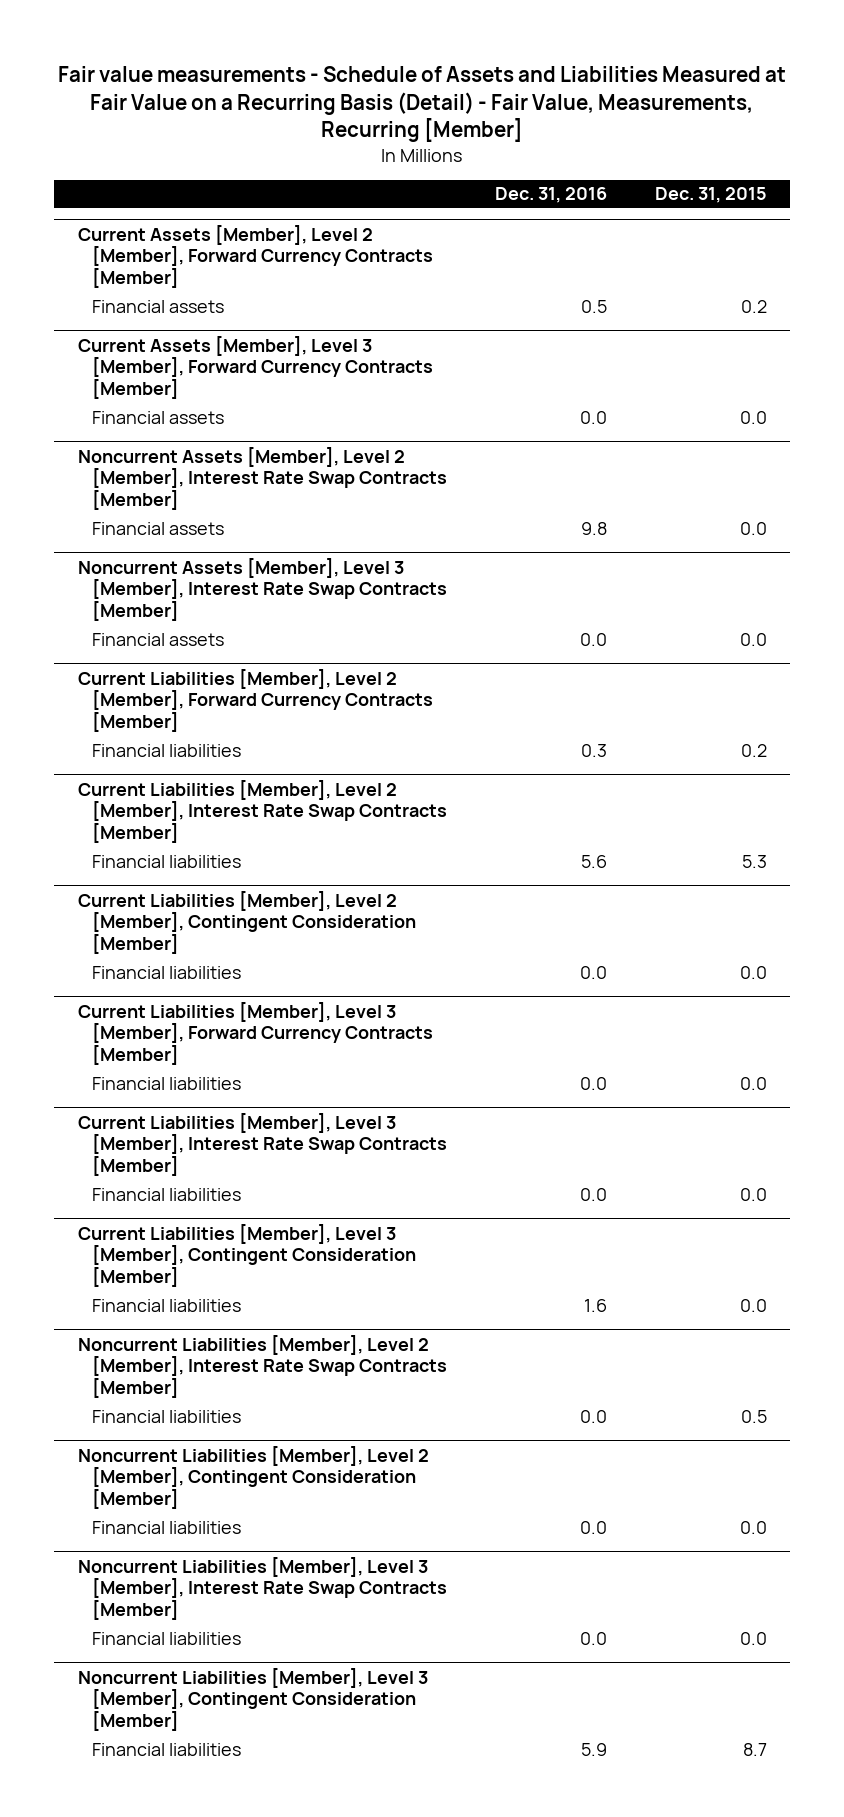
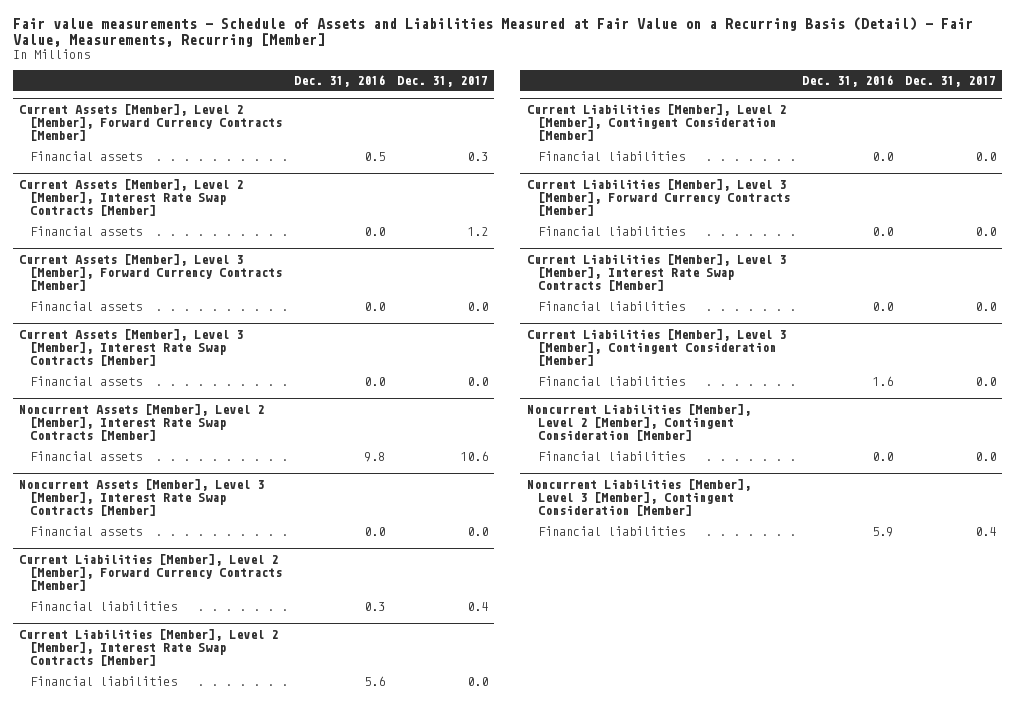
- | Dec. 31, 2016 | Dec. 31, 2015
+ | Dec. 31, 2016 | Dec. 31, 2017
+ Current Assets [Member], Level 2 [Member], Interest Rate Swap Contracts [Member]
+ Financial assets | 0.0 | 1.2
+ Current Assets [Member], Level 3 [Member], Interest Rate Swap Contracts [Member]
+ Financial assets | 0.0 | 0.0
- Noncurrent Liabilities [Member], Level 2 [Member], Interest Rate Swap Contracts [Member]
- Financial liabilities | 0.0 | 0.5
- Noncurrent Liabilities [Member], Level 3 [Member], Interest Rate Swap Contracts [Member]
- Financial liabilities | 0.0 | 0.0

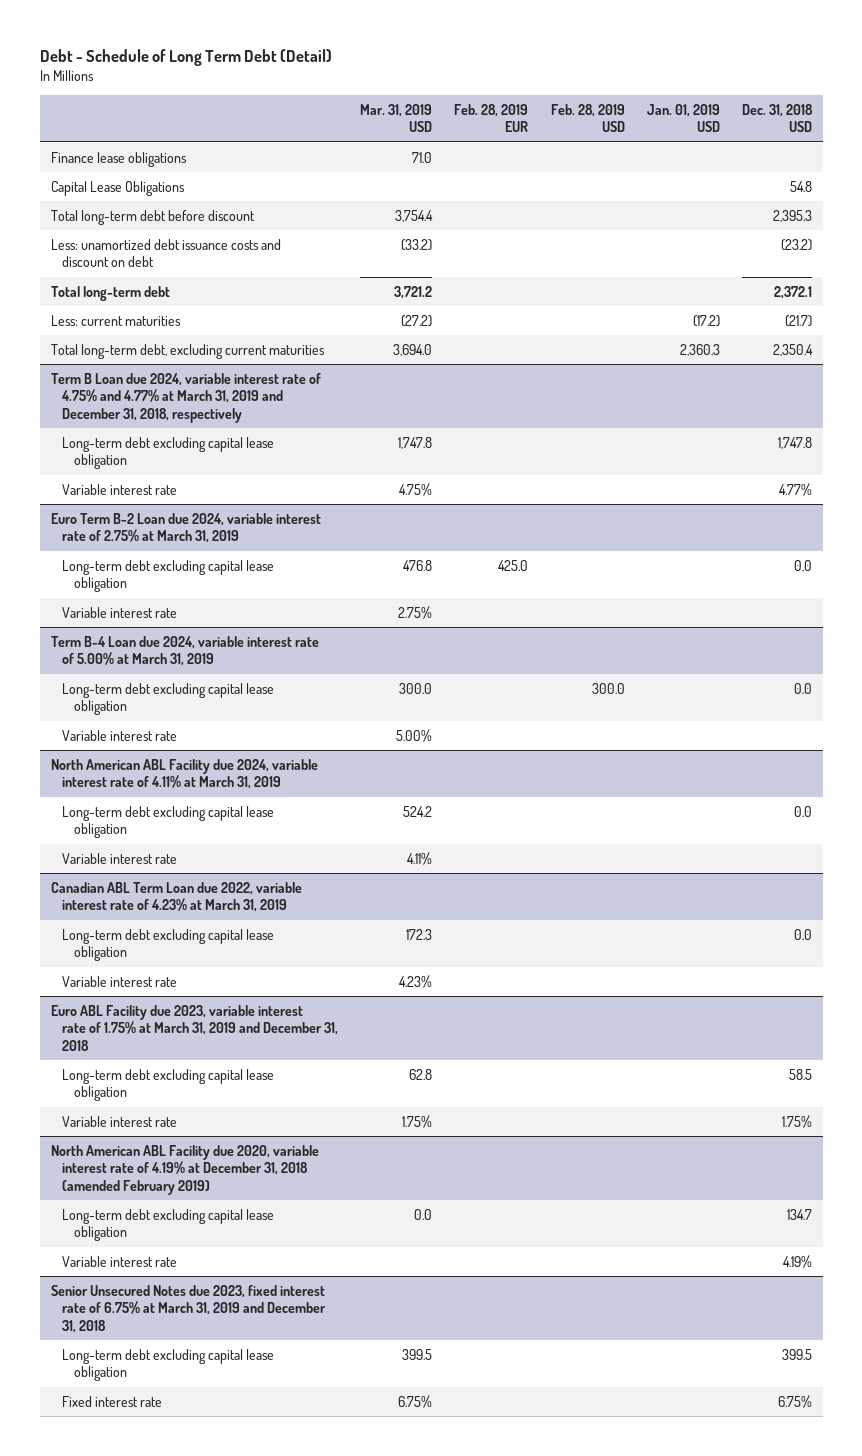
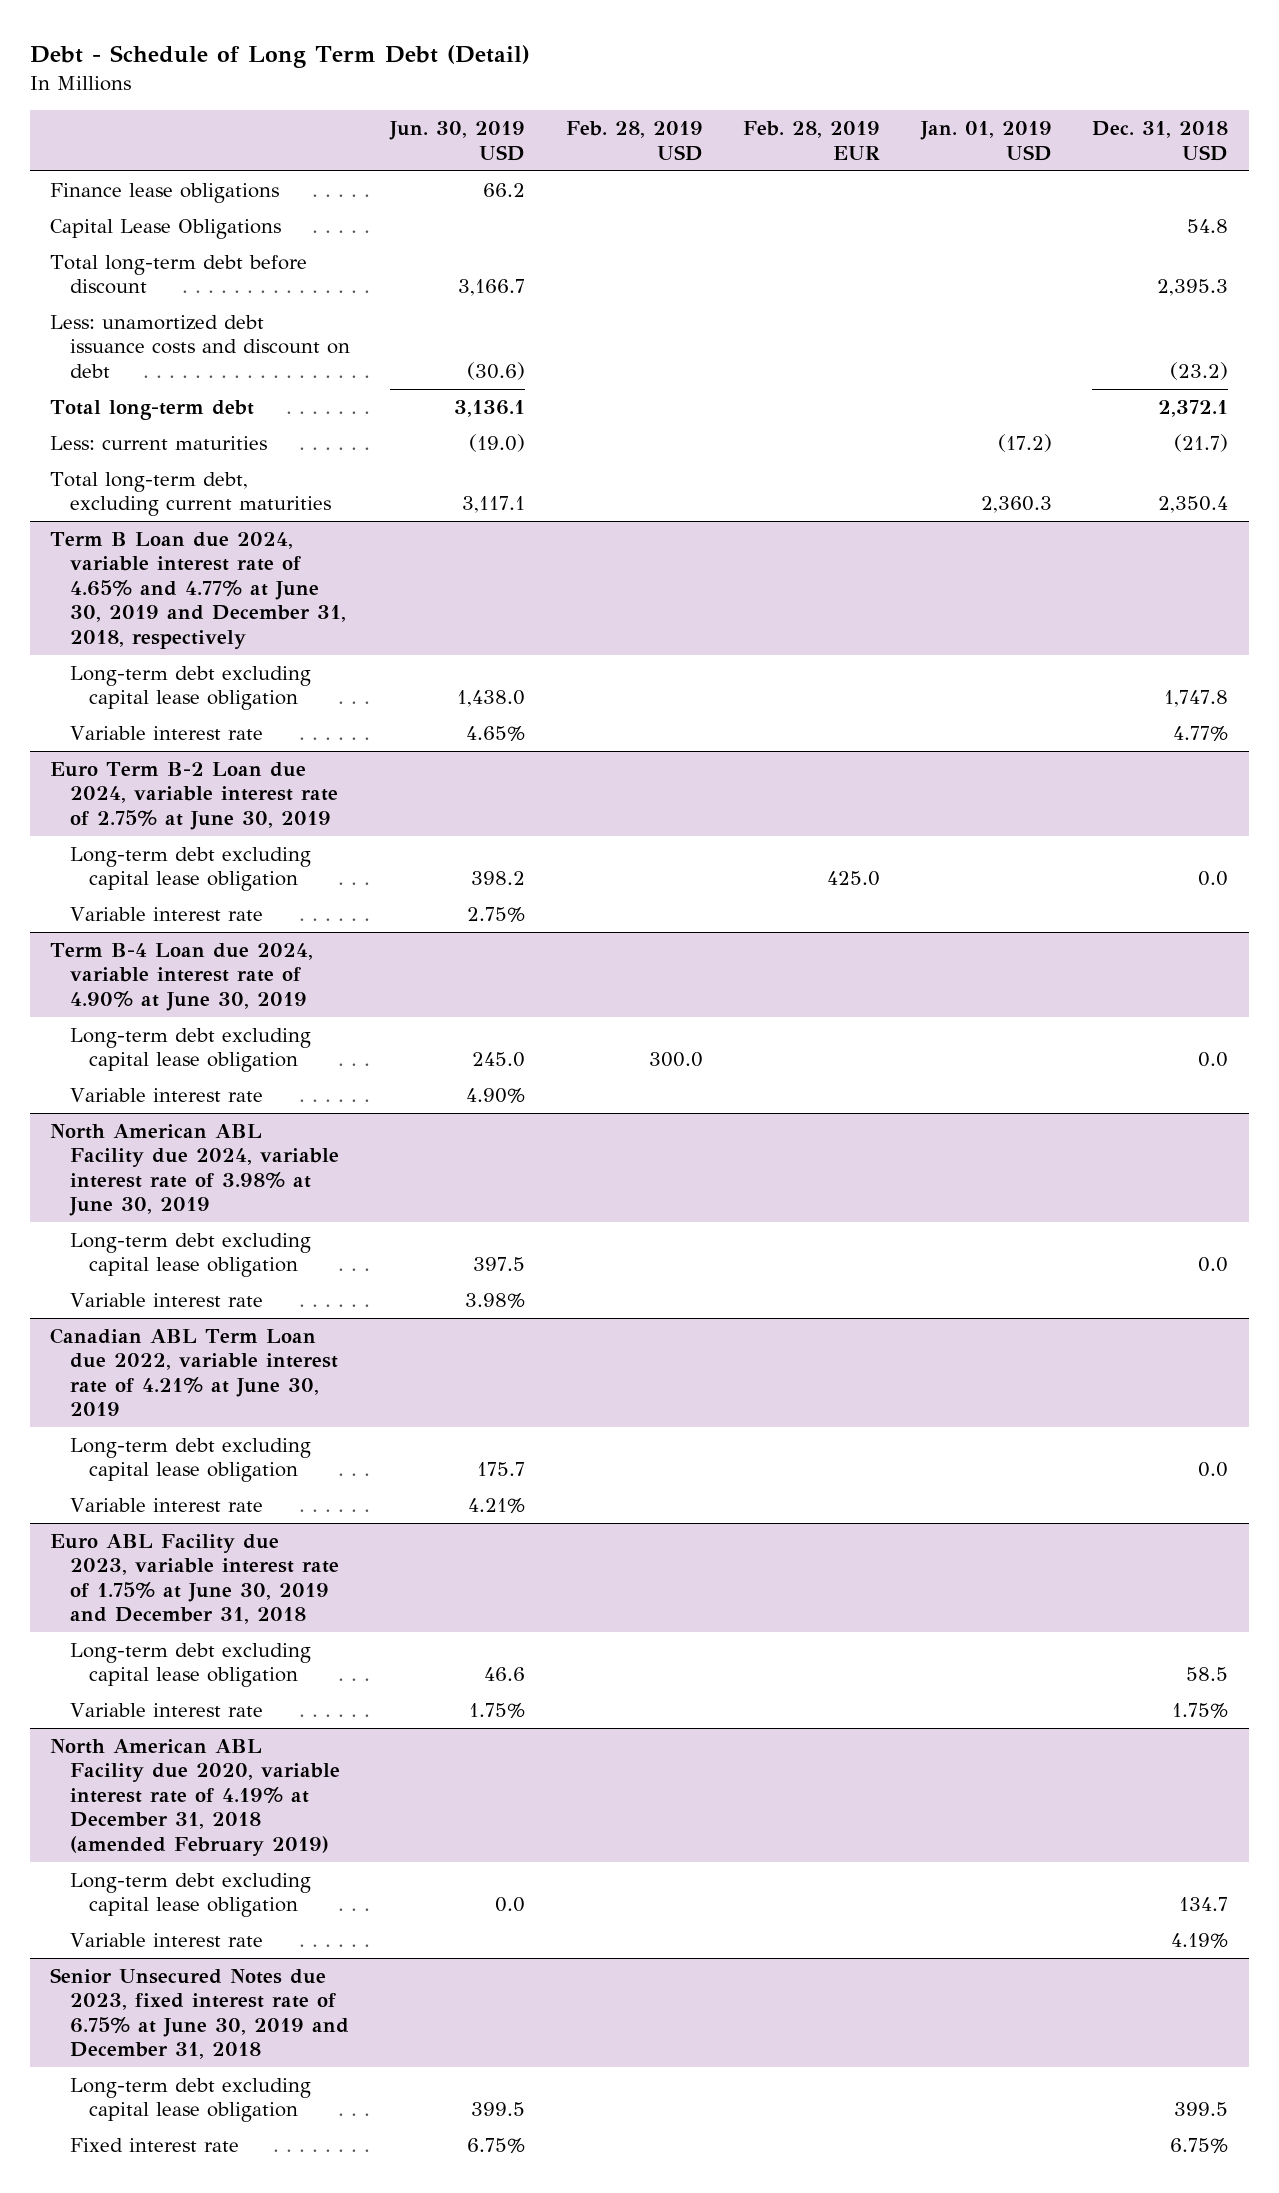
- | Mar. 31, 2019 USD | Feb. 28, 2019 EUR | Feb. 28, 2019 USD | Jan. 01, 2019 USD | Dec. 31, 2018 USD
+ | Jun. 30, 2019 USD | Feb. 28, 2019 USD | Feb. 28, 2019 EUR | Jan. 01, 2019 USD | Dec. 31, 2018 USD
- Term B Loan due 2024, variable interest rate of 4.75% and 4.77% at March 31, 2019 and December 31, 2018, respectively
+ Term B Loan due 2024, variable interest rate of 4.65% and 4.77% at June 30, 2019 and December 31, 2018, respectively
- Euro Term B-2 Loan due 2024, variable interest rate of 2.75% at March 31, 2019
+ Euro Term B-2 Loan due 2024, variable interest rate of 2.75% at June 30, 2019
- Term B-4 Loan due 2024, variable interest rate of 5.00% at March 31, 2019
+ Term B-4 Loan due 2024, variable interest rate of 4.90% at June 30, 2019
- North American ABL Facility due 2024, variable interest rate of 4.11% at March 31, 2019
+ North American ABL Facility due 2024, variable interest rate of 3.98% at June 30, 2019
- Canadian ABL Term Loan due 2022, variable interest rate of 4.23% at March 31, 2019
+ Canadian ABL Term Loan due 2022, variable interest rate of 4.21% at June 30, 2019
- Euro ABL Facility due 2023, variable interest rate of 1.75% at March 31, 2019 and December 31, 2018
+ Euro ABL Facility due 2023, variable interest rate of 1.75% at June 30, 2019 and December 31, 2018
- Senior Unsecured Notes due 2023, fixed interest rate of 6.75% at March 31, 2019 and December 31, 2018
+ Senior Unsecured Notes due 2023, fixed interest rate of 6.75% at June 30, 2019 and December 31, 2018

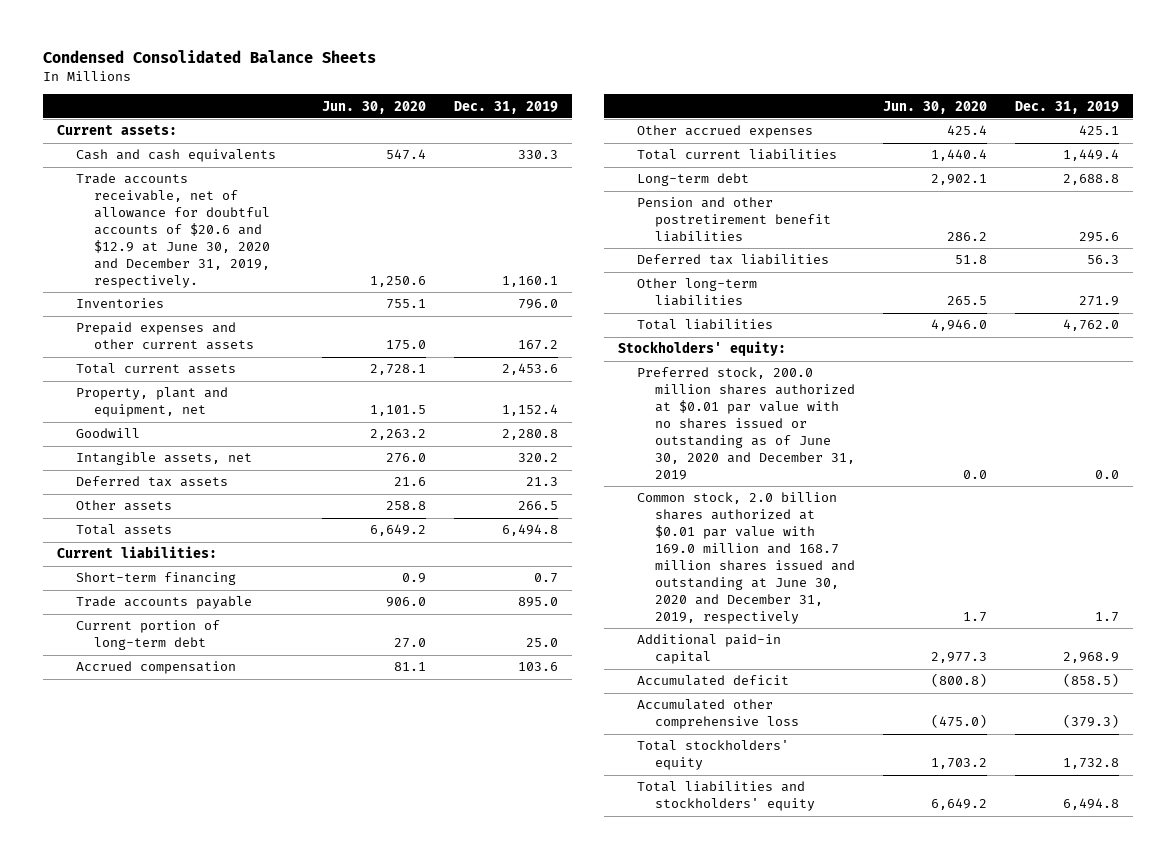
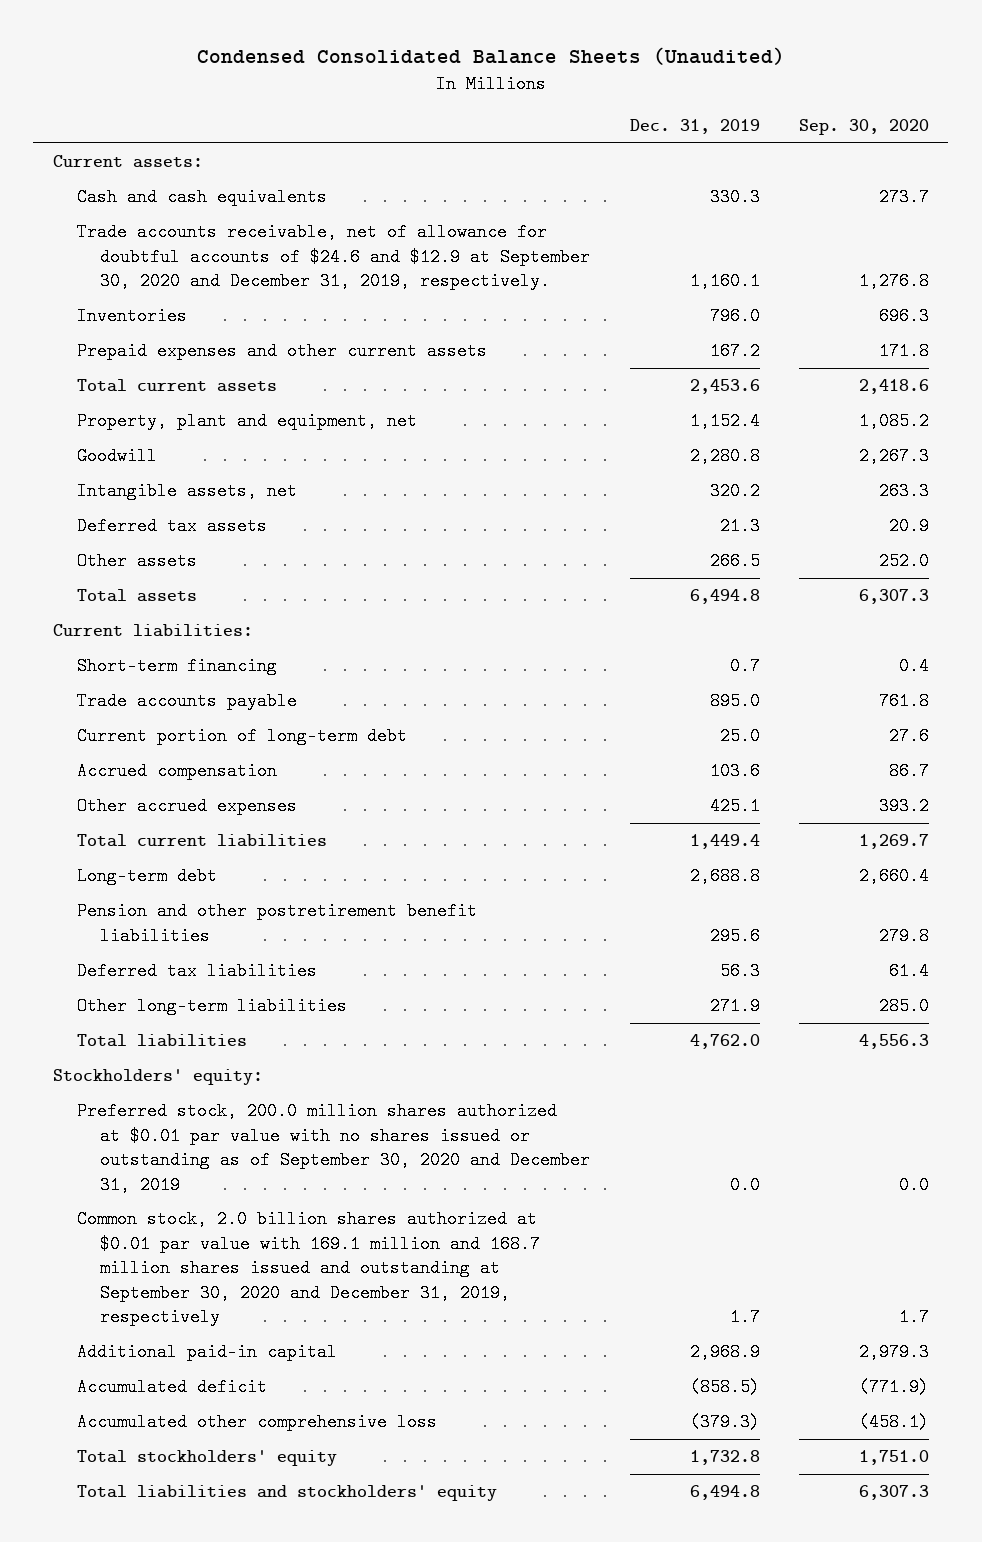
- Condensed Consolidated Balance Sheets
+ Condensed Consolidated Balance Sheets (Unaudited)
- | Jun. 30, 2020 | Dec. 31, 2019
+ | Dec. 31, 2019 | Sep. 30, 2020
- Trade accounts receivable, net of allowance for doubtful accounts of $20.6 and $12.9 at June 30, 2020 and December 31, 2019, respectively. | 1,250.6 | 1,160.1
+ Trade accounts receivable, net of allowance for doubtful accounts of $24.6 and $12.9 at September 30, 2020 and December 31, 2019, respectively. | 1,160.1 | 1,276.8
- Preferred stock, 200.0 million shares authorized at $0.01 par value with no shares issued or outstanding as of June 30, 2020 and December 31, 2019 | 0.0 | 0.0
- Common stock, 2.0 billion shares authorized at $0.01 par value with 169.0 million and 168.7 million shares issued and outstanding at June 30, 2020 and December 31, 2019, respectively | 1.7 | 1.7
+ Preferred stock, 200.0 million shares authorized at $0.01 par value with no shares issued or outstanding as of September 30, 2020 and December 31, 2019 | 0.0 | 0.0
+ Common stock, 2.0 billion shares authorized at $0.01 par value with 169.1 million and 168.7 million shares issued and outstanding at September 30, 2020 and December 31, 2019, respectively | 1.7 | 1.7

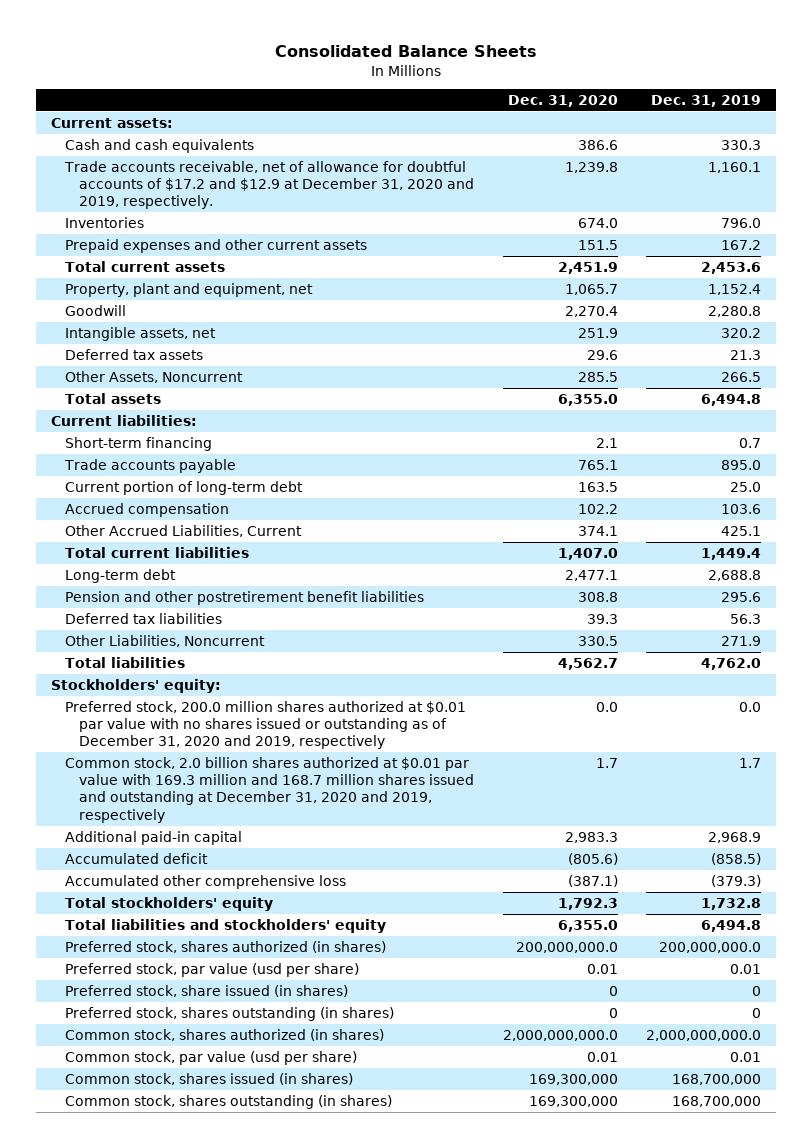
- Condensed Consolidated Balance Sheets (Unaudited)
+ Consolidated Balance Sheets
- | Dec. 31, 2019 | Sep. 30, 2020
+ | Dec. 31, 2020 | Dec. 31, 2019
- Trade accounts receivable, net of allowance for doubtful accounts of $24.6 and $12.9 at September 30, 2020 and December 31, 2019, respectively. | 1,160.1 | 1,276.8
+ Trade accounts receivable, net of allowance for doubtful accounts of $17.2 and $12.9 at December 31, 2020 and 2019, respectively. | 1,239.8 | 1,160.1
- Other assets | 266.5 | 252.0
+ Other Assets, Noncurrent | 285.5 | 266.5
- Other accrued expenses | 425.1 | 393.2
+ Other Accrued Liabilities, Current | 374.1 | 425.1
- Other long-term liabilities | 271.9 | 285.0
+ Other Liabilities, Noncurrent | 330.5 | 271.9
- Preferred stock, 200.0 million shares authorized at $0.01 par value with no shares issued or outstanding as of September 30, 2020 and December 31, 2019 | 0.0 | 0.0
- Common stock, 2.0 billion shares authorized at $0.01 par value with 169.1 million and 168.7 million shares issued and outstanding at September 30, 2020 and December 31, 2019, respectively | 1.7 | 1.7
+ Preferred stock, 200.0 million shares authorized at $0.01 par value with no shares issued or outstanding as of December 31, 2020 and 2019, respectively | 0.0 | 0.0
+ Common stock, 2.0 billion shares authorized at $0.01 par value with 169.3 million and 168.7 million shares issued and outstanding at December 31, 2020 and 2019, respectively | 1.7 | 1.7
+ Preferred stock, shares authorized (in shares) | 200,000,000.0 | 200,000,000.0
+ Preferred stock, par value (usd per share) | 0.01 | 0.01
+ Preferred stock, share issued (in shares) | 0 | 0
+ Preferred stock, shares outstanding (in shares) | 0 | 0
+ Common stock, shares authorized (in shares) | 2,000,000,000.0 | 2,000,000,000.0
+ Common stock, par value (usd per share) | 0.01 | 0.01
+ Common stock, shares issued (in shares) | 169,300,000 | 168,700,000
+ Common stock, shares outstanding (in shares) | 169,300,000 | 168,700,000

